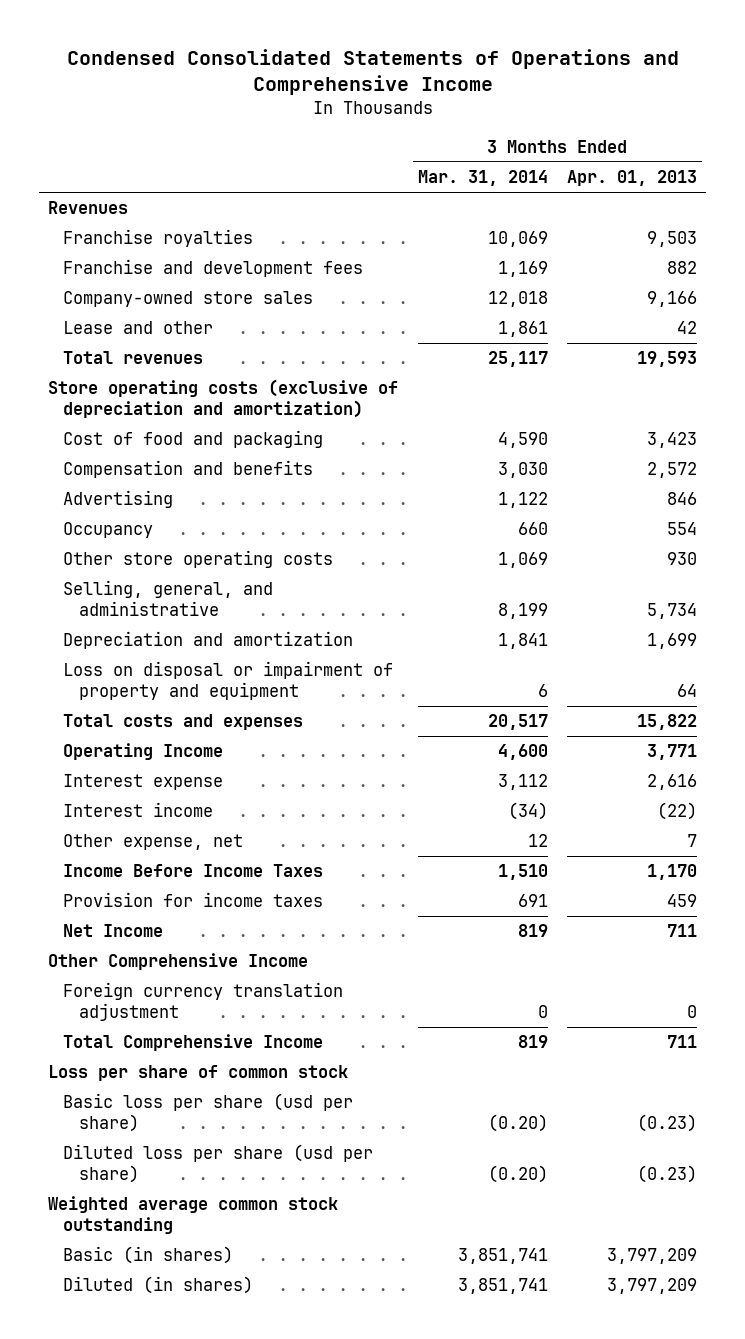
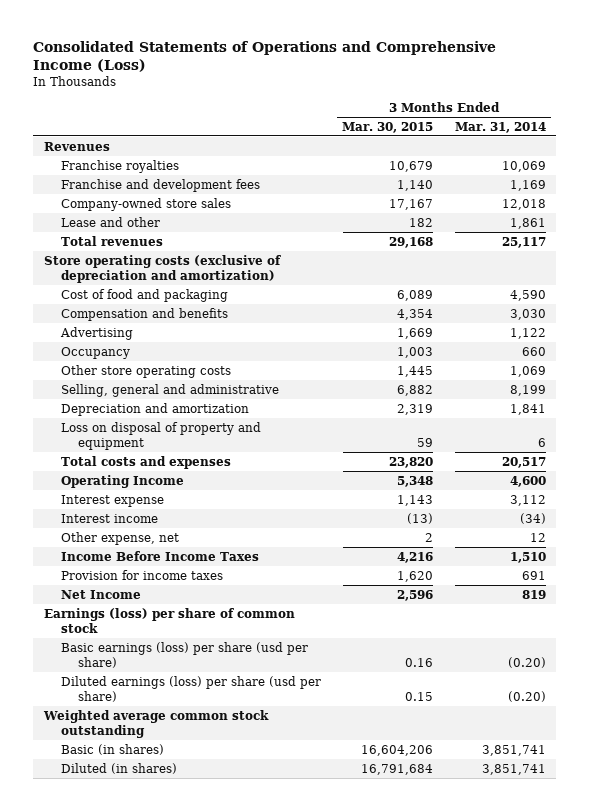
- Condensed Consolidated Statements of Operations and Comprehensive Income
+ Consolidated Statements of Operations and Comprehensive Income (Loss)
- | 3 Months Ended Mar. 31, 2014 | 3 Months Ended Apr. 01, 2013
+ | 3 Months Ended Mar. 30, 2015 | 3 Months Ended Mar. 31, 2014
- Selling, general, and administrative | 8,199 | 5,734
+ Selling, general and administrative | 6,882 | 8,199
- Loss on disposal or impairment of property and equipment | 6 | 64
+ Loss on disposal of property and equipment | 59 | 6
- Other Comprehensive Income
- Foreign currency translation adjustment | 0 | 0
- Total Comprehensive Income | 819 | 711
- Loss per share of common stock
- Basic loss per share (usd per share) | (0.20) | (0.23)
- Diluted loss per share (usd per share) | (0.20) | (0.23)
+ Earnings (loss) per share of common stock
+ Basic earnings (loss) per share (usd per share) | 0.16 | (0.20)
+ Diluted earnings (loss) per share (usd per share) | 0.15 | (0.20)

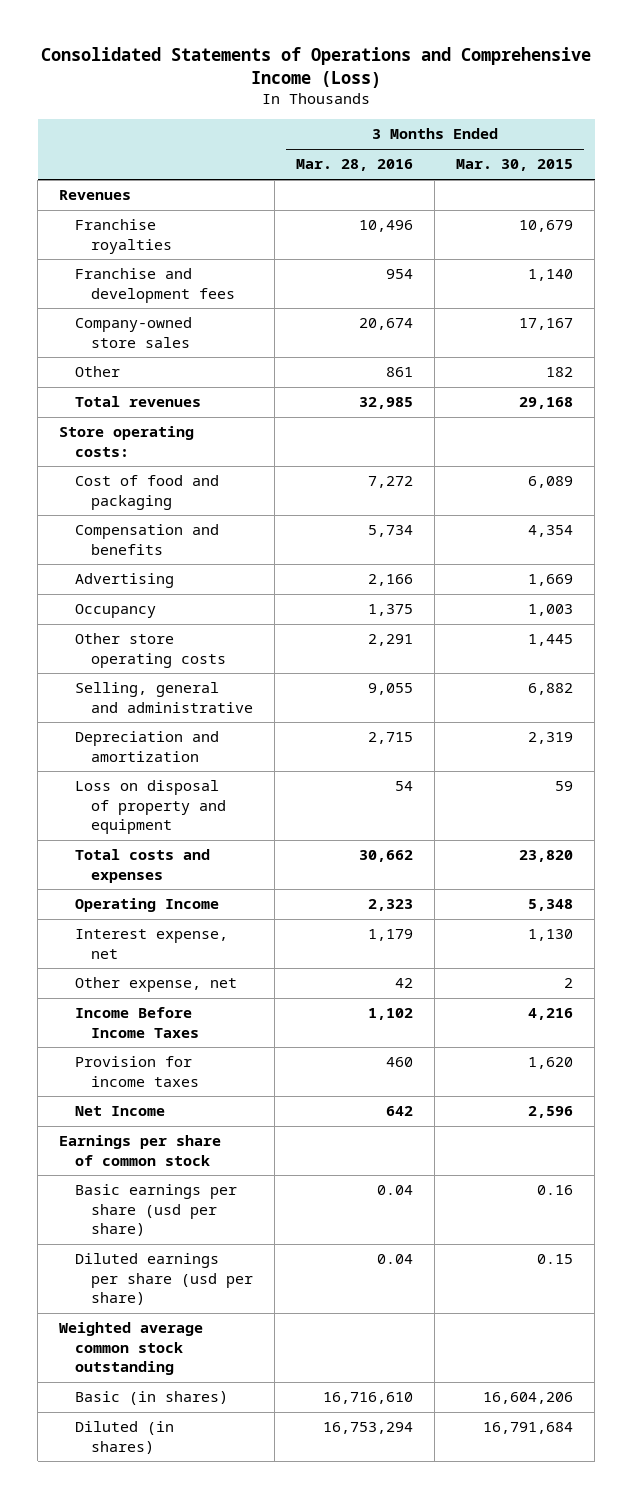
- | 3 Months Ended Mar. 30, 2015 | 3 Months Ended Mar. 31, 2014
+ | 3 Months Ended Mar. 28, 2016 | 3 Months Ended Mar. 30, 2015
- Lease and other | 182 | 1,861
+ Other | 861 | 182
- Store operating costs (exclusive of depreciation and amortization)
+ Store operating costs:
- Interest expense | 1,143 | 3,112
- Interest income | (13) | (34)
+ Interest expense, net | 1,179 | 1,130
- Earnings (loss) per share of common stock
- Basic earnings (loss) per share (usd per share) | 0.16 | (0.20)
- Diluted earnings (loss) per share (usd per share) | 0.15 | (0.20)
+ Earnings per share of common stock
+ Basic earnings per share (usd per share) | 0.04 | 0.16
+ Diluted earnings per share (usd per share) | 0.04 | 0.15

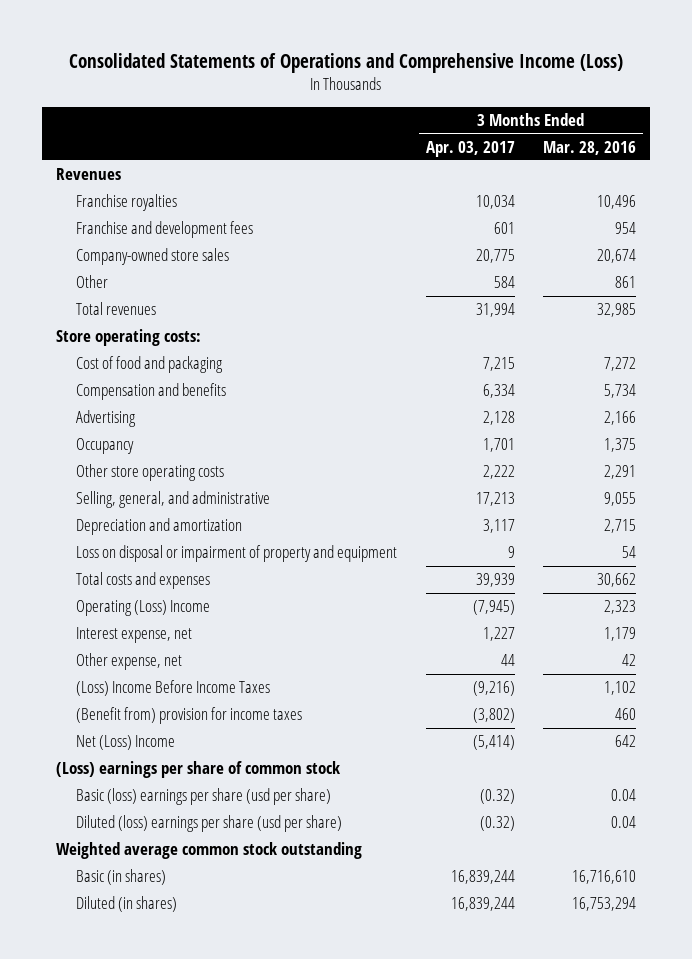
- | 3 Months Ended Mar. 28, 2016 | 3 Months Ended Mar. 30, 2015
+ | 3 Months Ended Apr. 03, 2017 | 3 Months Ended Mar. 28, 2016
- Selling, general and administrative | 9,055 | 6,882
+ Selling, general, and administrative | 17,213 | 9,055
- Loss on disposal of property and equipment | 54 | 59
+ Loss on disposal or impairment of property and equipment | 9 | 54
- Operating Income | 2,323 | 5,348
+ Operating (Loss) Income | (7,945) | 2,323
- Income Before Income Taxes | 1,102 | 4,216
- Provision for income taxes | 460 | 1,620
- Net Income | 642 | 2,596
- Earnings per share of common stock
- Basic earnings per share (usd per share) | 0.04 | 0.16
- Diluted earnings per share (usd per share) | 0.04 | 0.15
+ (Loss) Income Before Income Taxes | (9,216) | 1,102
+ (Benefit from) provision for income taxes | (3,802) | 460
+ Net (Loss) Income | (5,414) | 642
+ (Loss) earnings per share of common stock
+ Basic (loss) earnings per share (usd per share) | (0.32) | 0.04
+ Diluted (loss) earnings per share (usd per share) | (0.32) | 0.04

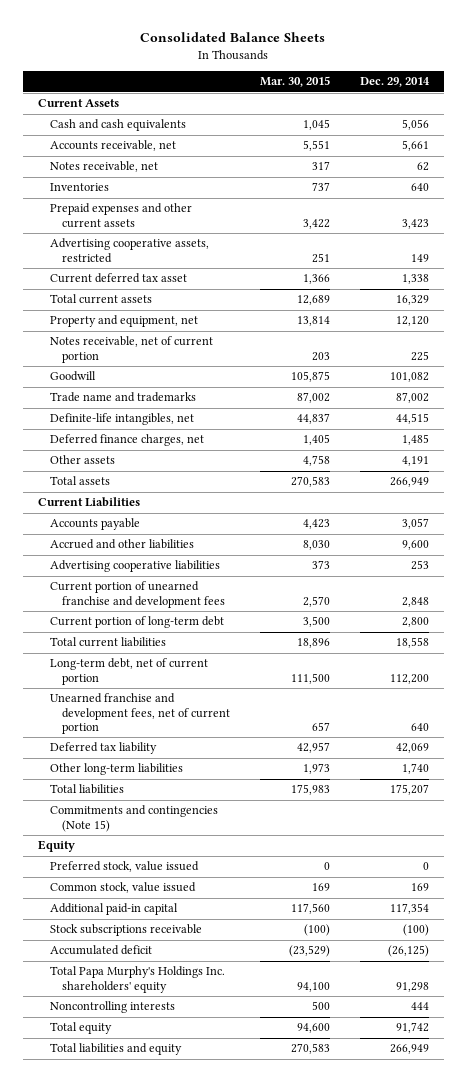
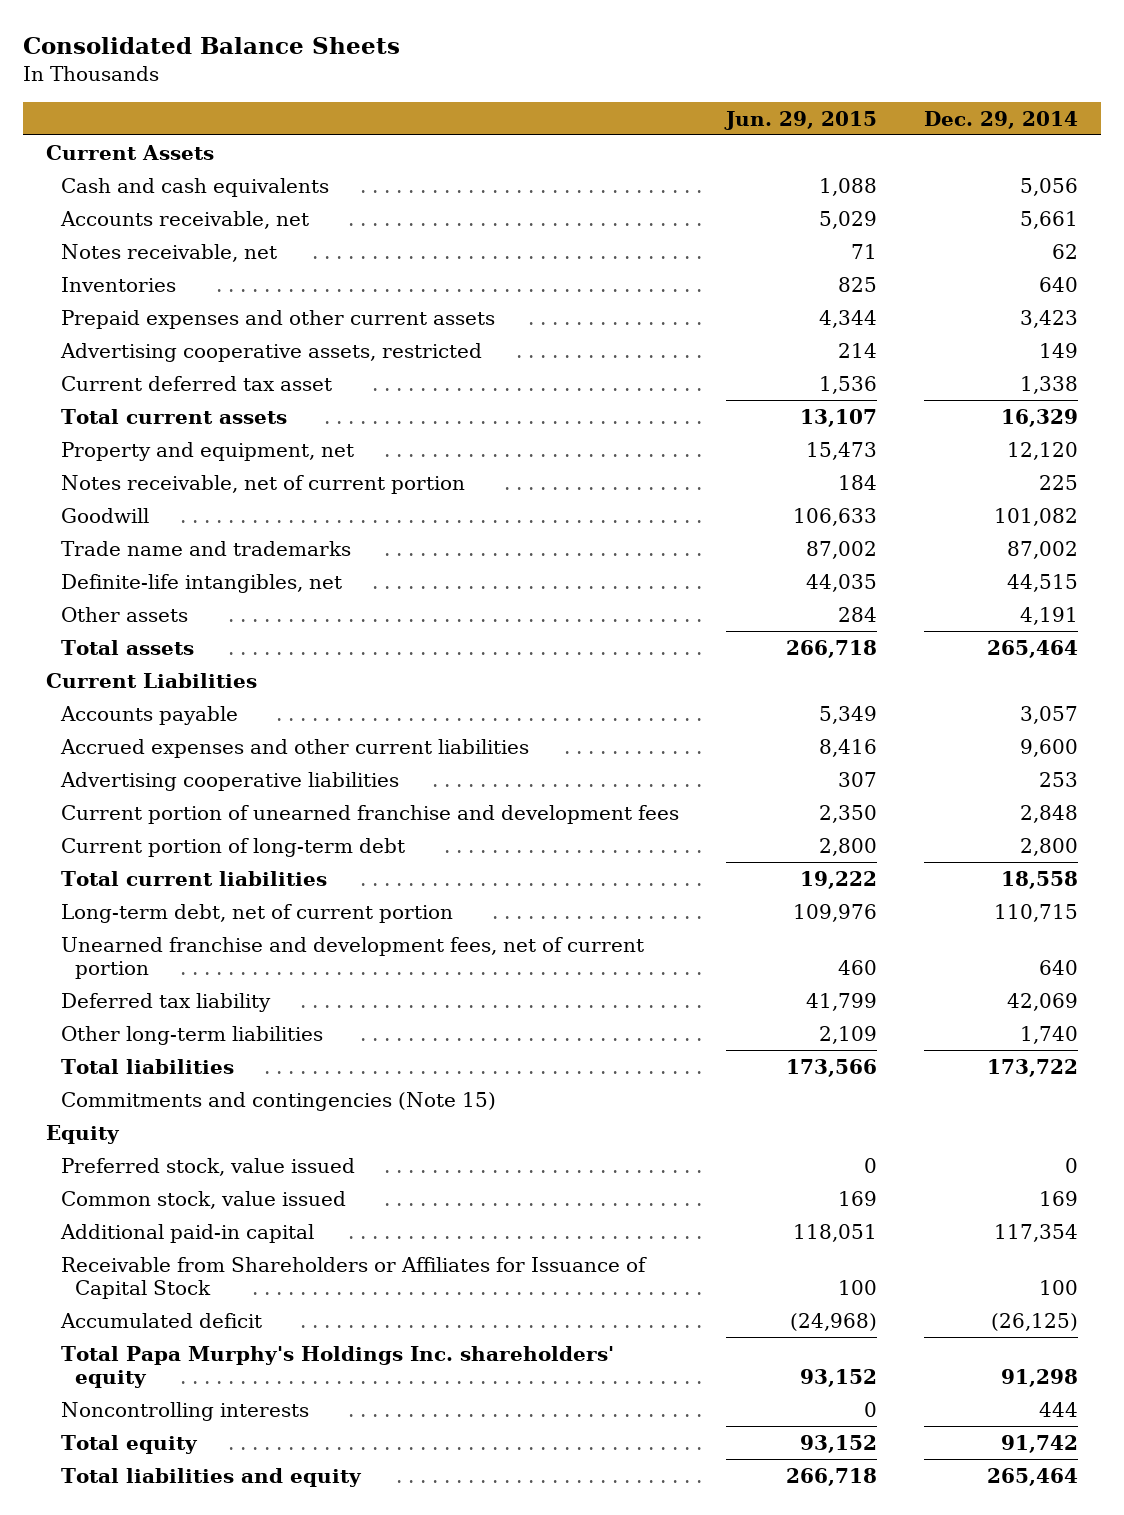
- | Mar. 30, 2015 | Dec. 29, 2014
+ | Jun. 29, 2015 | Dec. 29, 2014
- Deferred finance charges, net | 1,405 | 1,485
- Total assets | 270,583 | 266,949
+ Total assets | 266,718 | 265,464
- Accrued and other liabilities | 8,030 | 9,600
+ Accrued expenses and other current liabilities | 8,416 | 9,600
- Long-term debt, net of current portion | 111,500 | 112,200
+ Long-term debt, net of current portion | 109,976 | 110,715
- Total liabilities | 175,983 | 175,207
+ Total liabilities | 173,566 | 173,722
- Stock subscriptions receivable | (100) | (100)
+ Receivable from Shareholders or Affiliates for Issuance of Capital Stock | 100 | 100
- Total liabilities and equity | 270,583 | 266,949
+ Total liabilities and equity | 266,718 | 265,464

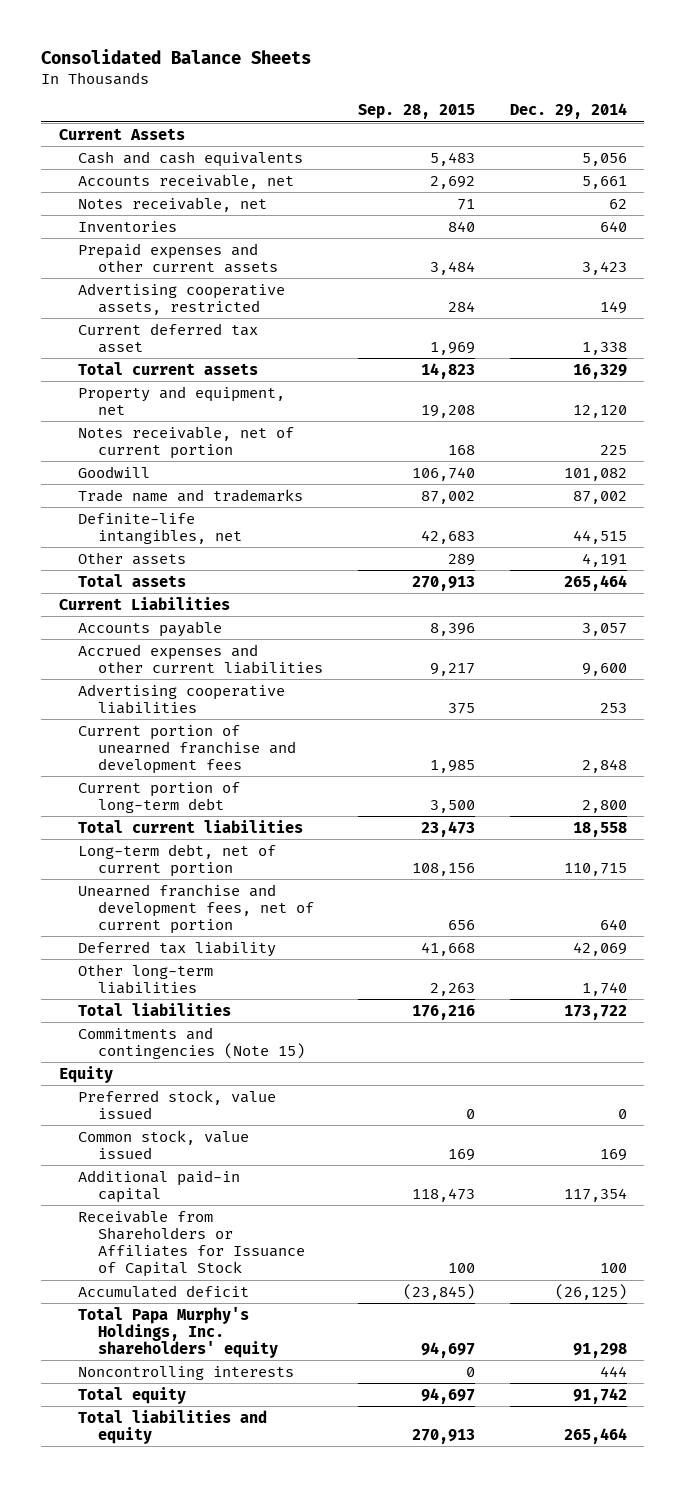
- | Jun. 29, 2015 | Dec. 29, 2014
+ | Sep. 28, 2015 | Dec. 29, 2014
- Total Papa Murphy's Holdings Inc. shareholders' equity | 93,152 | 91,298
+ Total Papa Murphy's Holdings, Inc. shareholders' equity | 94,697 | 91,298

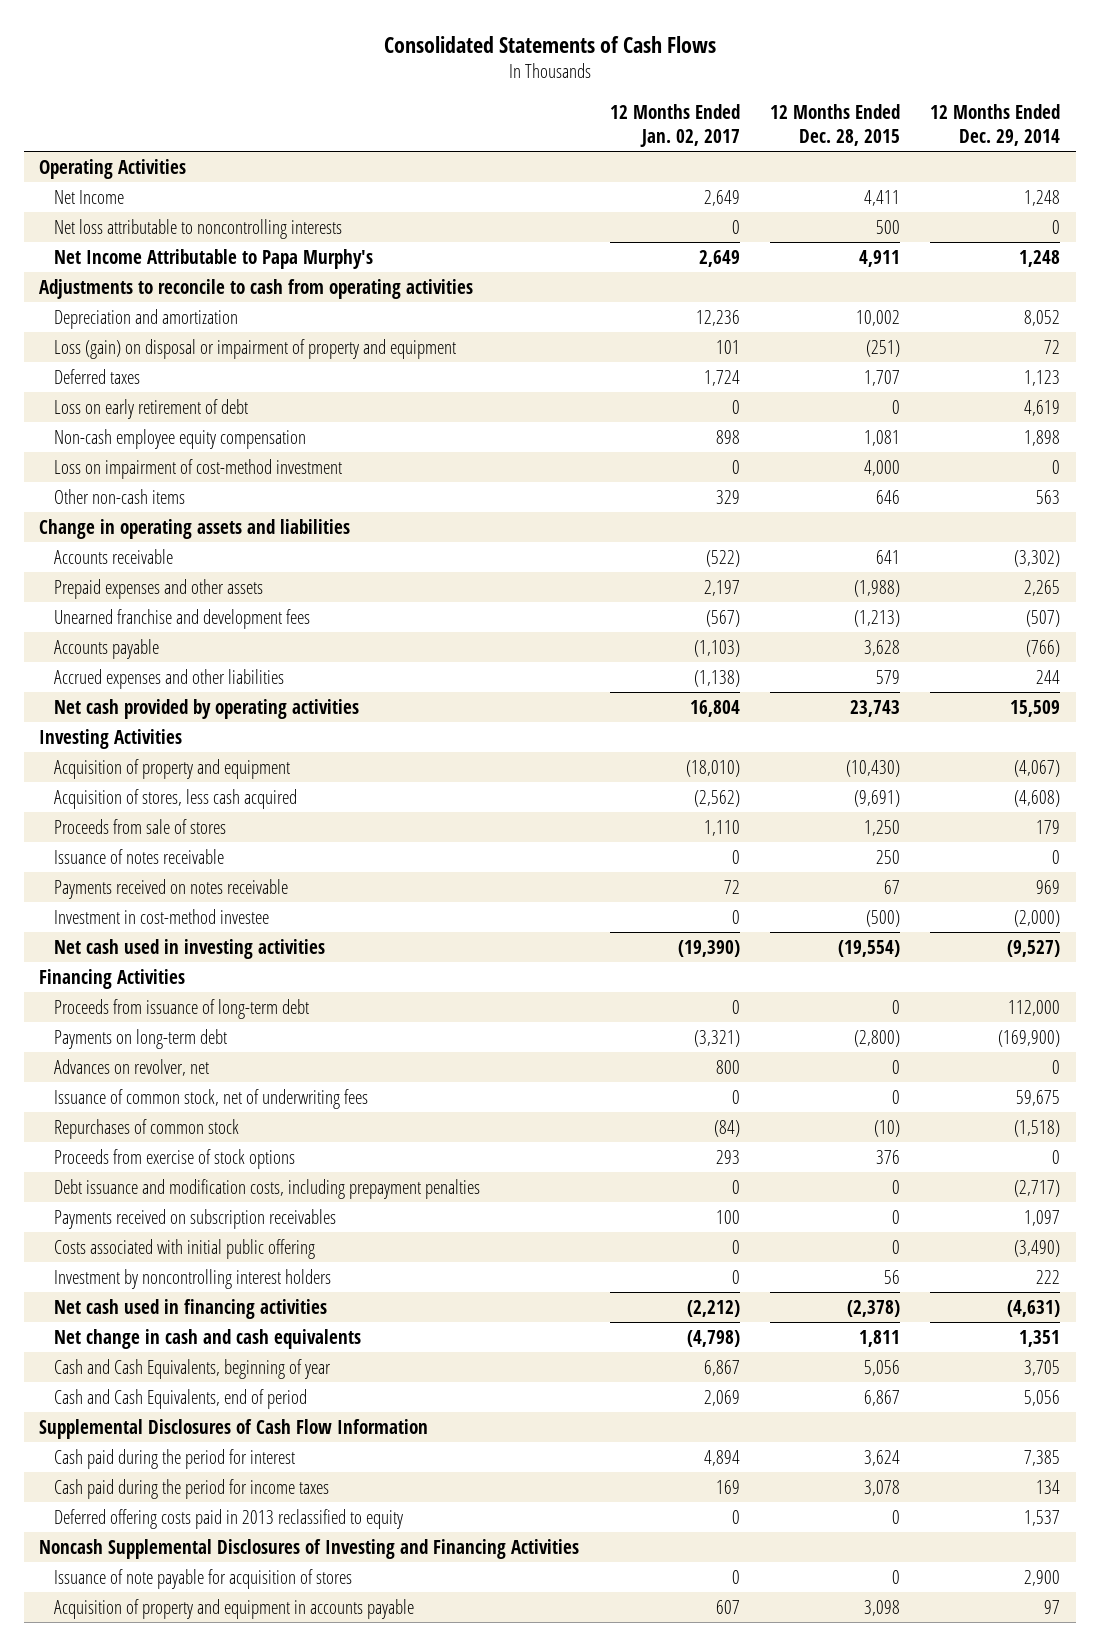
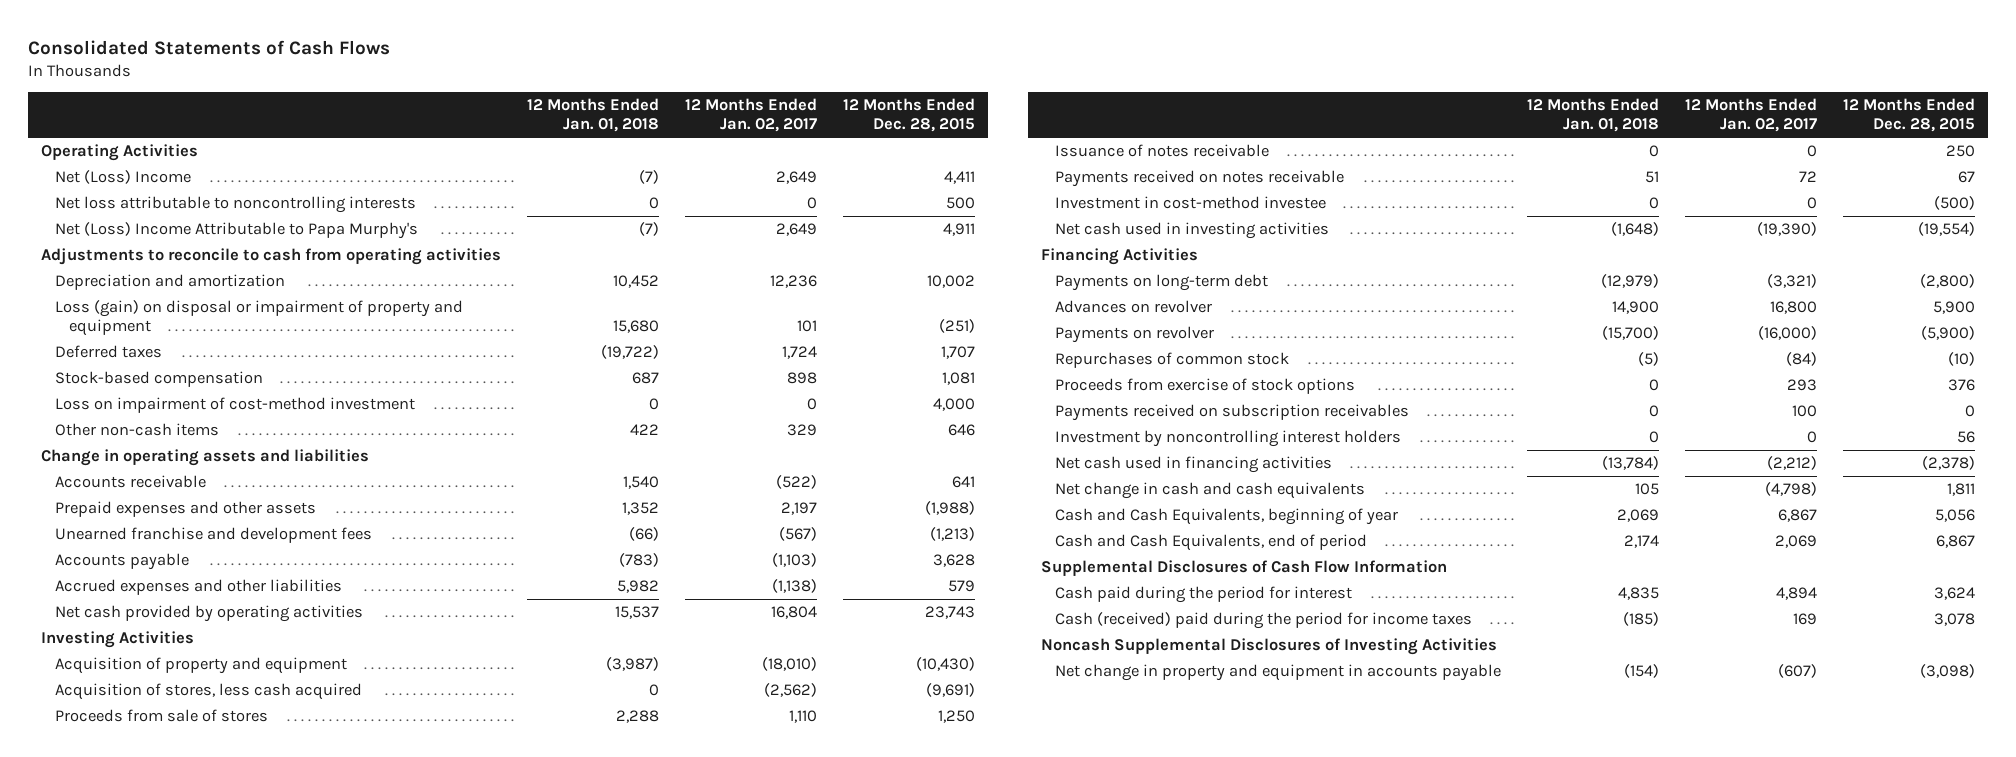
- | 12 Months Ended Jan. 02, 2017 | 12 Months Ended Dec. 28, 2015 | 12 Months Ended Dec. 29, 2014
+ | 12 Months Ended Jan. 01, 2018 | 12 Months Ended Jan. 02, 2017 | 12 Months Ended Dec. 28, 2015
- Net Income | 2,649 | 4,411 | 1,248
+ Net (Loss) Income | (7) | 2,649 | 4,411
- Net Income Attributable to Papa Murphy's | 2,649 | 4,911 | 1,248
+ Net (Loss) Income Attributable to Papa Murphy's | (7) | 2,649 | 4,911
- Loss on early retirement of debt | 0 | 0 | 4,619
- Non-cash employee equity compensation | 898 | 1,081 | 1,898
+ Stock-based compensation | 687 | 898 | 1,081
- Proceeds from issuance of long-term debt | 0 | 0 | 112,000
- Advances on revolver, net | 800 | 0 | 0
- Issuance of common stock, net of underwriting fees | 0 | 0 | 59,675
+ Advances on revolver | 14,900 | 16,800 | 5,900
+ Payments on revolver | (15,700) | (16,000) | (5,900)
- Debt issuance and modification costs, including prepayment penalties | 0 | 0 | (2,717)
- Costs associated with initial public offering | 0 | 0 | (3,490)
- Cash paid during the period for income taxes | 169 | 3,078 | 134
- Deferred offering costs paid in 2013 reclassified to equity | 0 | 0 | 1,537
- Noncash Supplemental Disclosures of Investing and Financing Activities
- Issuance of note payable for acquisition of stores | 0 | 0 | 2,900
- Acquisition of property and equipment in accounts payable | 607 | 3,098 | 97
+ Cash (received) paid during the period for income taxes | (185) | 169 | 3,078
+ Noncash Supplemental Disclosures of Investing Activities
+ Net change in property and equipment in accounts payable | (154) | (607) | (3,098)

